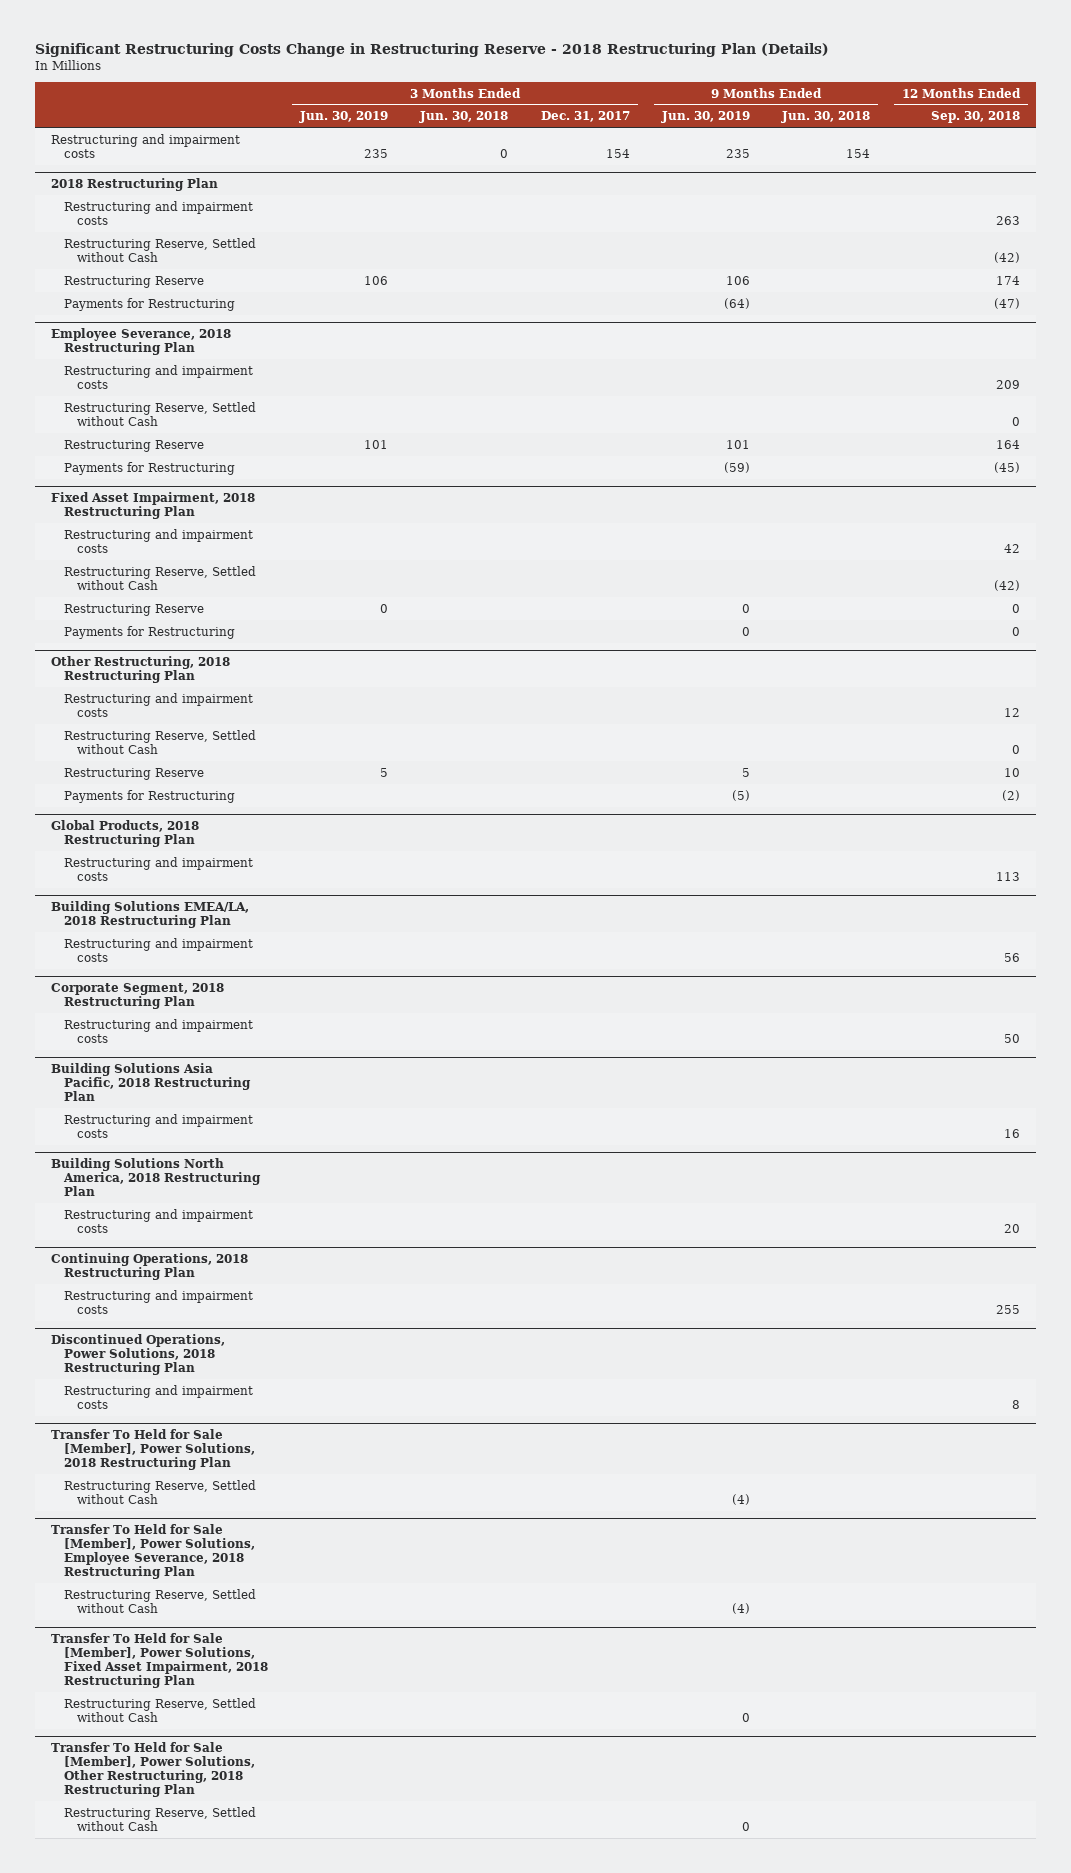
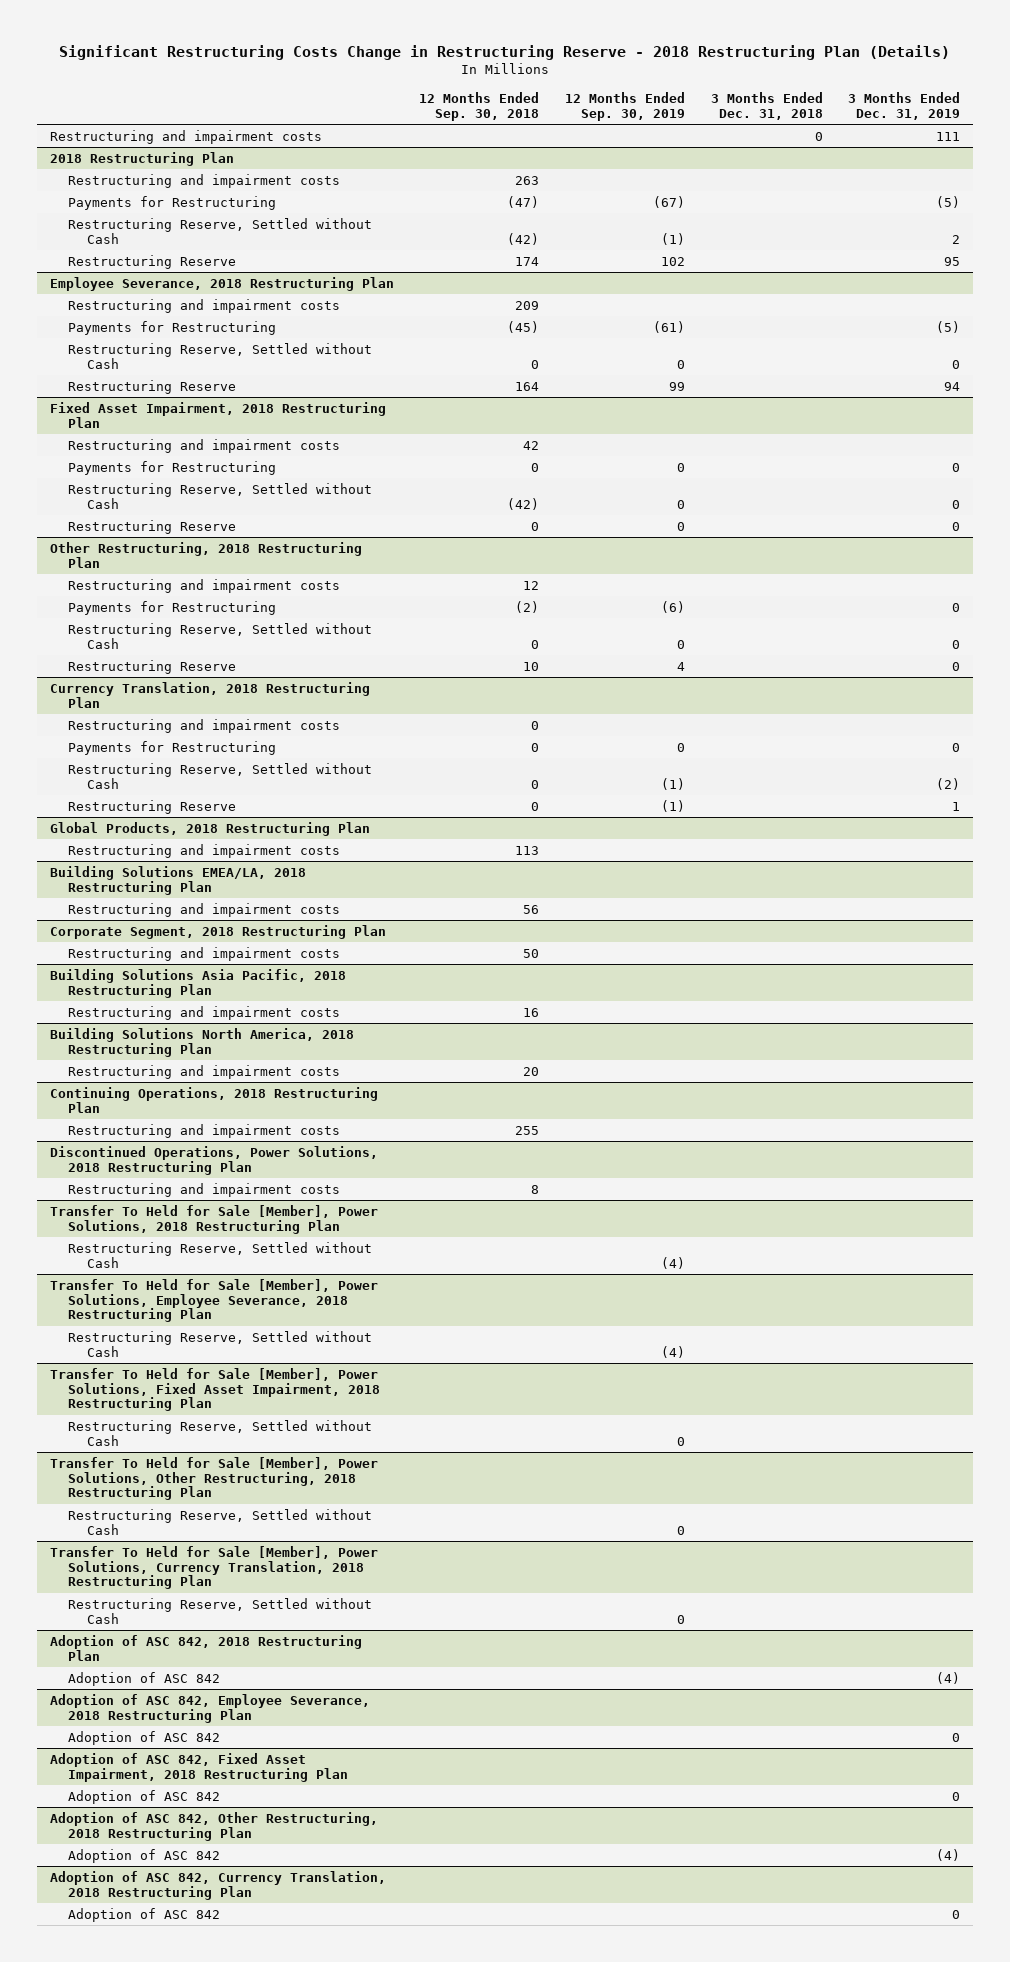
- | 3 Months Ended Jun. 30, 2019 | 3 Months Ended Jun. 30, 2018 | 3 Months Ended Dec. 31, 2017 | 9 Months Ended Jun. 30, 2019 | 9 Months Ended Jun. 30, 2018 | 12 Months Ended Sep. 30, 2018
+ | 12 Months Ended Sep. 30, 2018 | 12 Months Ended Sep. 30, 2019 | 3 Months Ended Dec. 31, 2018 | 3 Months Ended Dec. 31, 2019
@ 2018 Restructuring Plan
moved up: Payments for Restructuring | (47) | (67) | | (5)
@ Employee Severance, 2018 Restructuring Plan
moved up: Payments for Restructuring | (45) | (61) | | (5)
@ Fixed Asset Impairment, 2018 Restructuring Plan
moved up: Payments for Restructuring | 0 | 0 | | 0
@ Other Restructuring, 2018 Restructuring Plan
moved up: Payments for Restructuring | (2) | (6) | | 0
+ Currency Translation, 2018 Restructuring Plan
+ Restructuring and impairment costs | 0 | | |
+ Payments for Restructuring | 0 | 0 | | 0
+ Restructuring Reserve, Settled without Cash | 0 | (1) | | (2)
+ Restructuring Reserve | 0 | (1) | | 1
+ Transfer To Held for Sale [Member], Power Solutions, Currency Translation, 2018 Restructuring Plan
+ Restructuring Reserve, Settled without Cash | | 0 | |
+ Adoption of ASC 842, 2018 Restructuring Plan
+ Adoption of ASC 842 | | | | (4)
+ Adoption of ASC 842, Employee Severance, 2018 Restructuring Plan
+ Adoption of ASC 842 | | | | 0
+ Adoption of ASC 842, Fixed Asset Impairment, 2018 Restructuring Plan
+ Adoption of ASC 842 | | | | 0
+ Adoption of ASC 842, Other Restructuring, 2018 Restructuring Plan
+ Adoption of ASC 842 | | | | (4)
+ Adoption of ASC 842, Currency Translation, 2018 Restructuring Plan
+ Adoption of ASC 842 | | | | 0

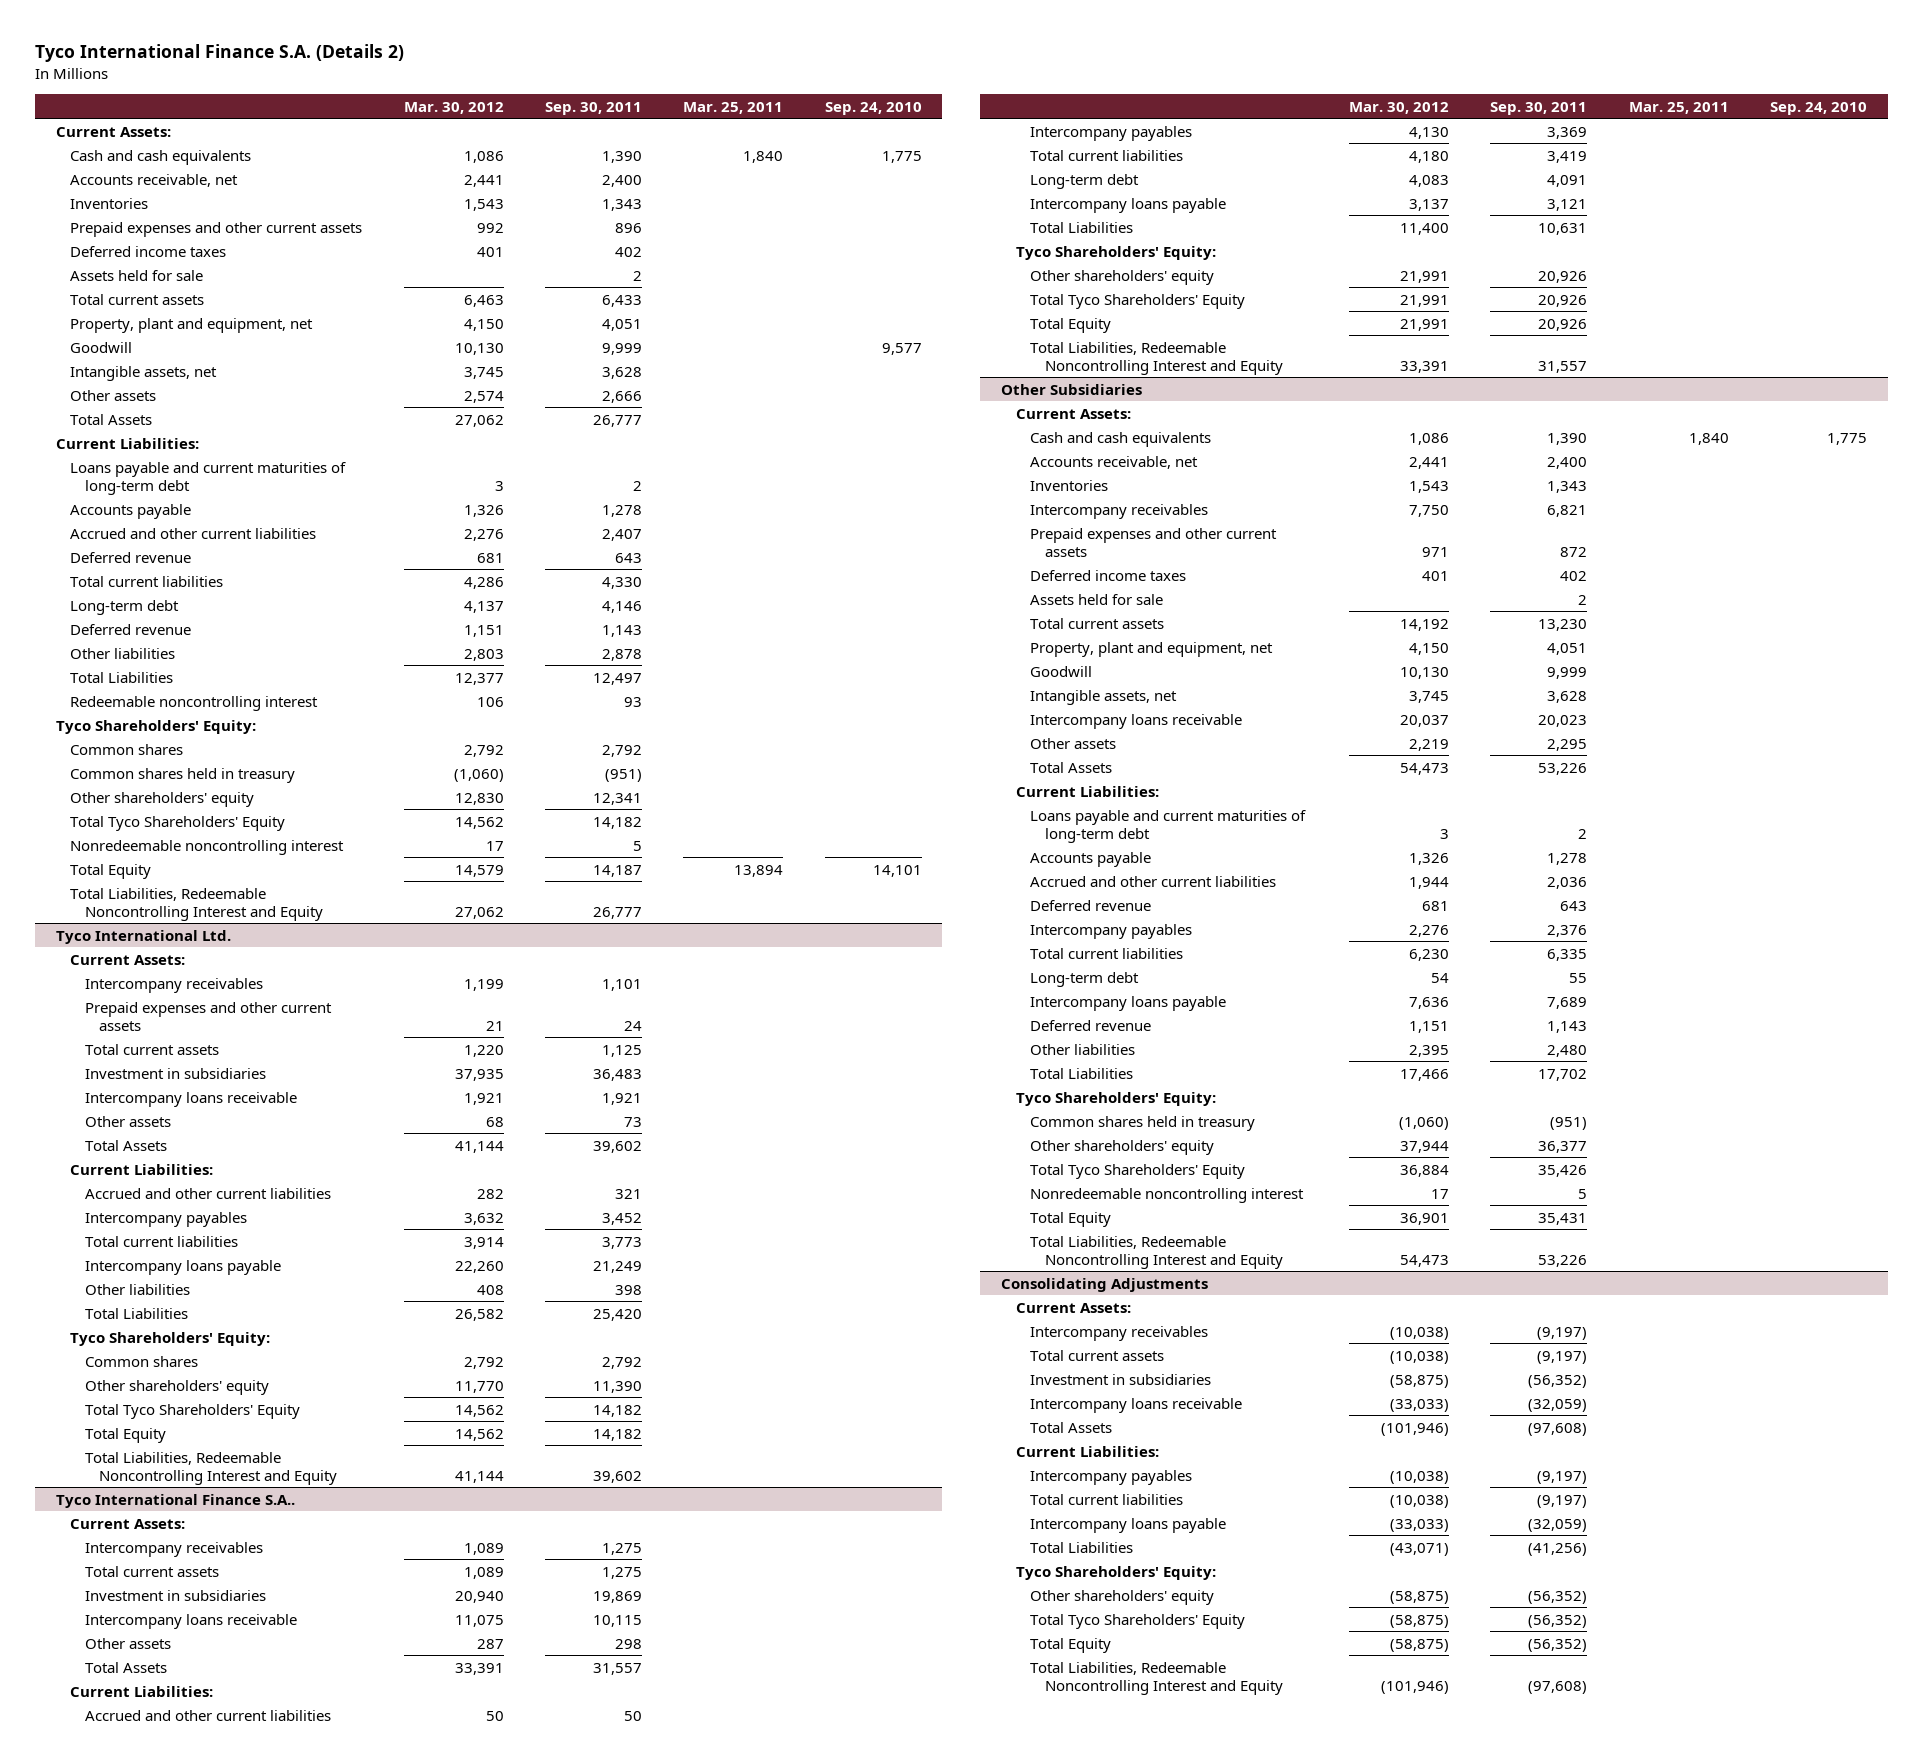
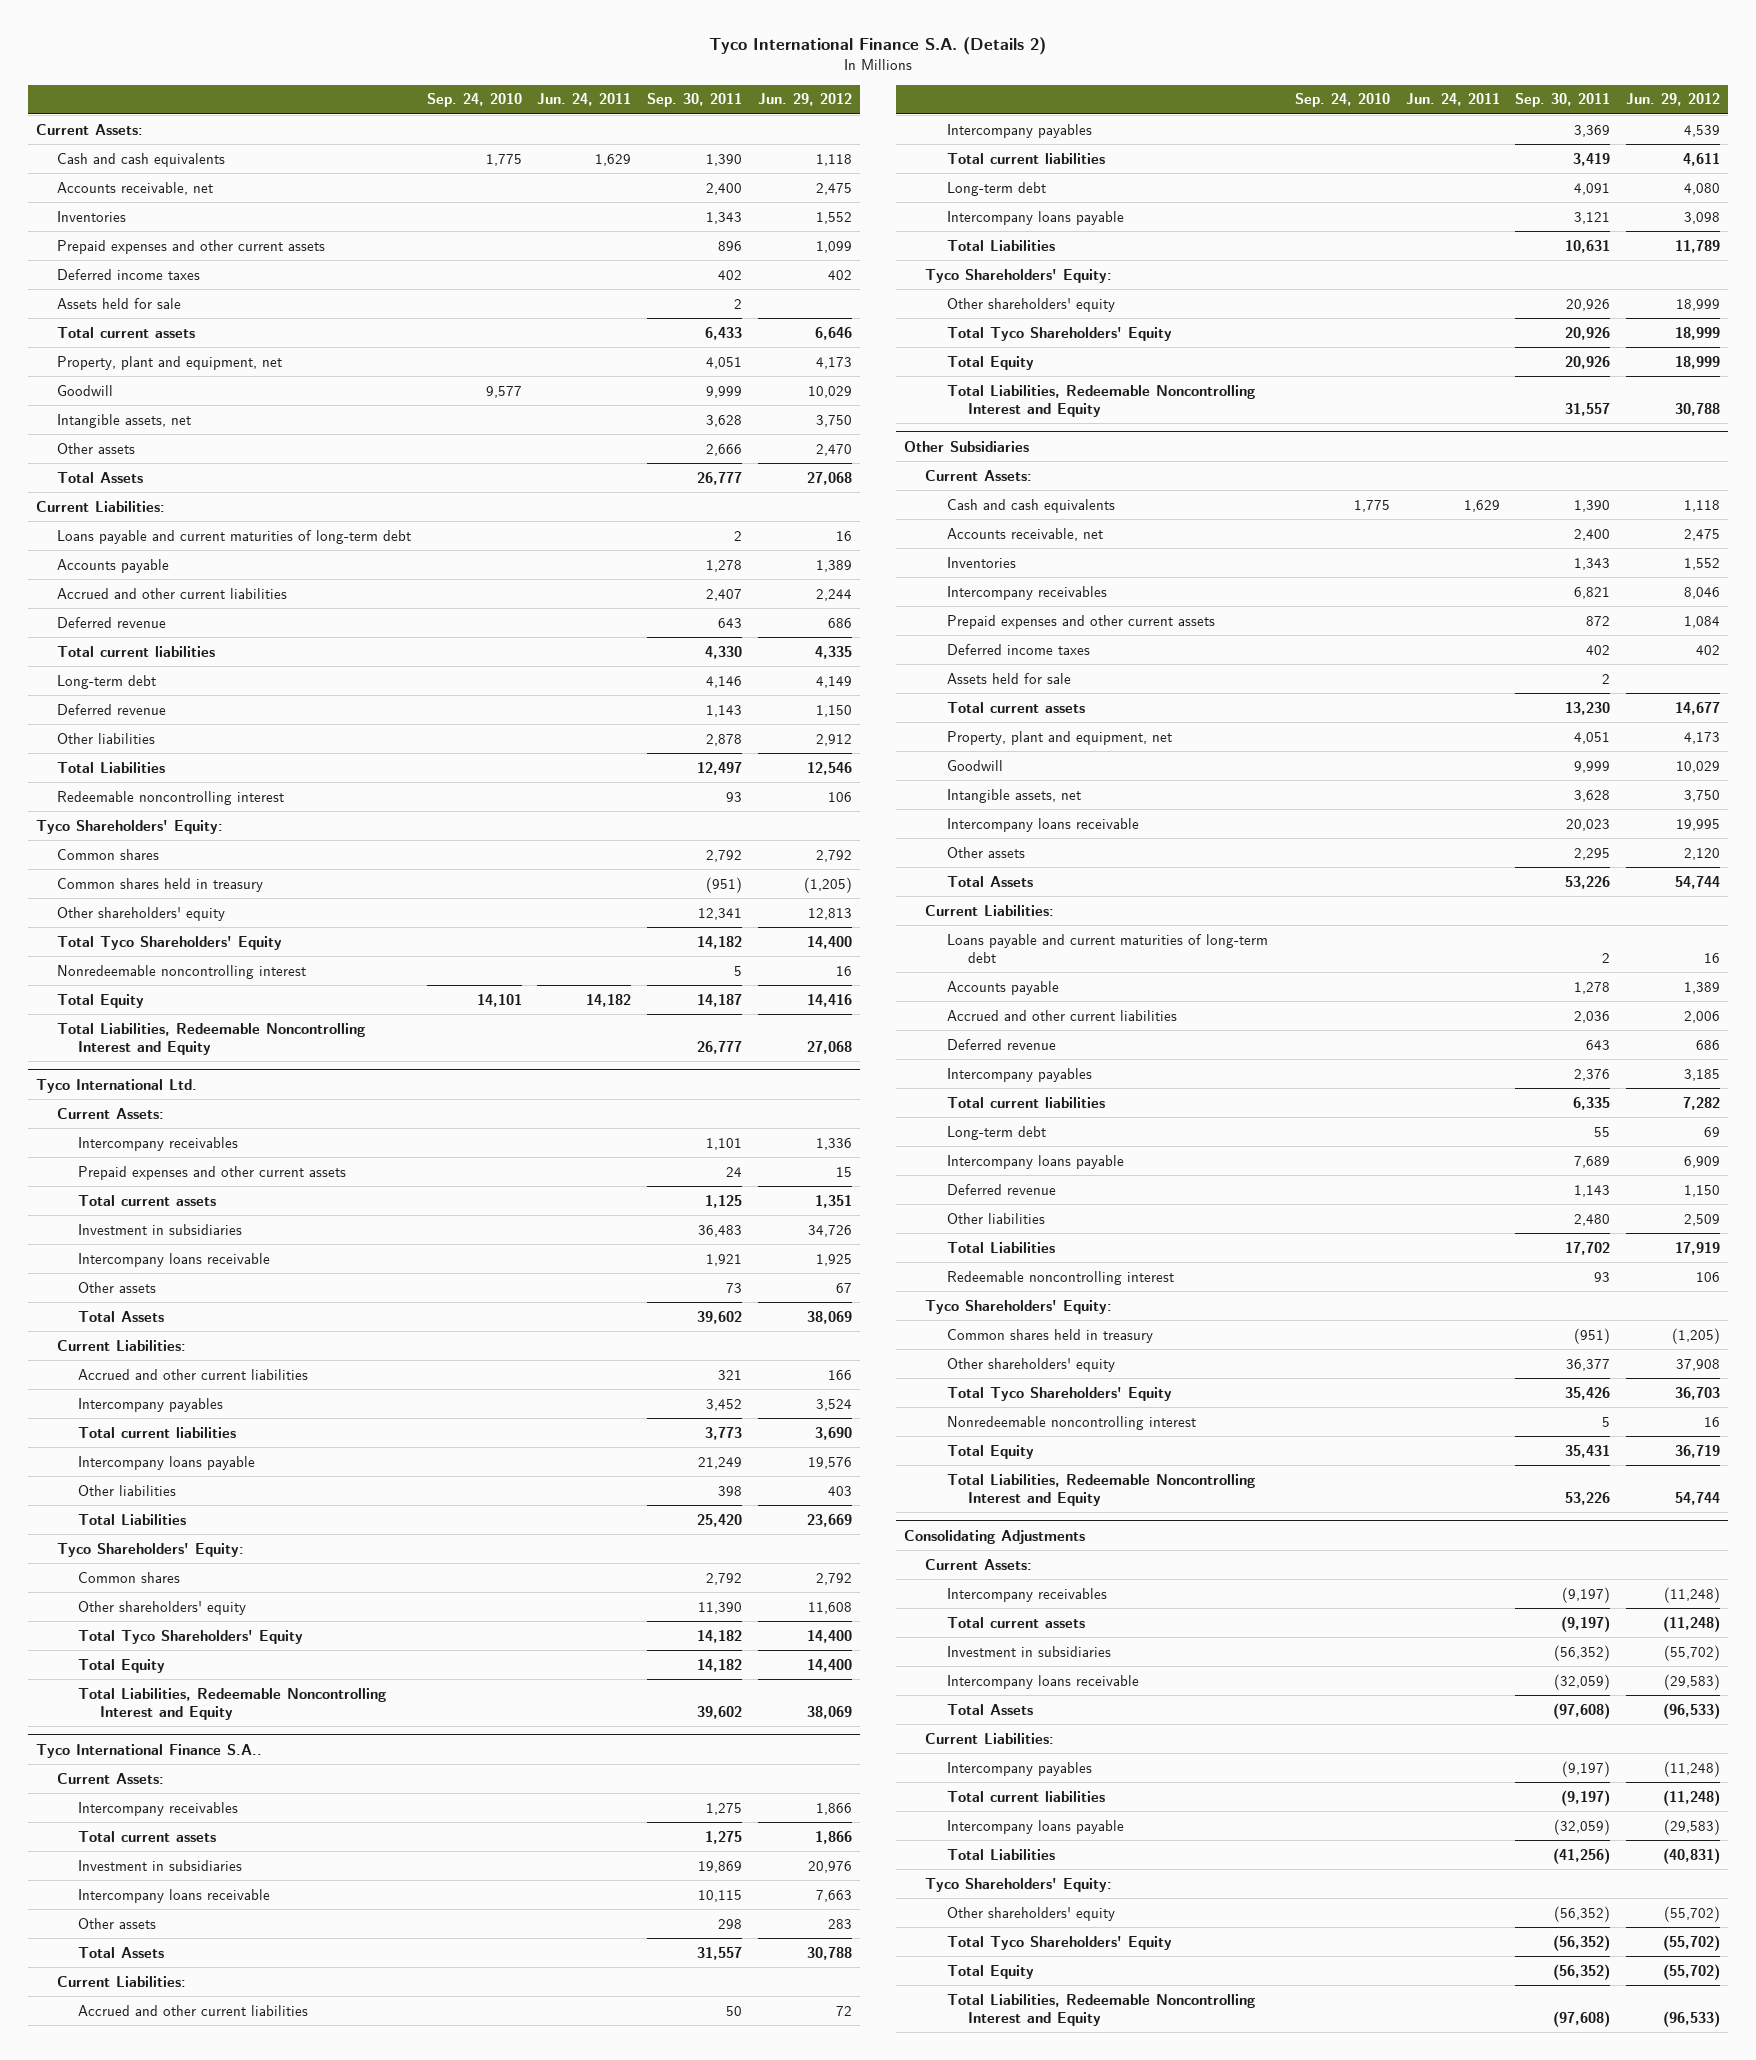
- | Mar. 30, 2012 | Sep. 30, 2011 | Mar. 25, 2011 | Sep. 24, 2010
+ | Sep. 24, 2010 | Jun. 24, 2011 | Sep. 30, 2011 | Jun. 29, 2012
@ Other Subsidiaries
+ Redeemable noncontrolling interest | | | 93 | 106

